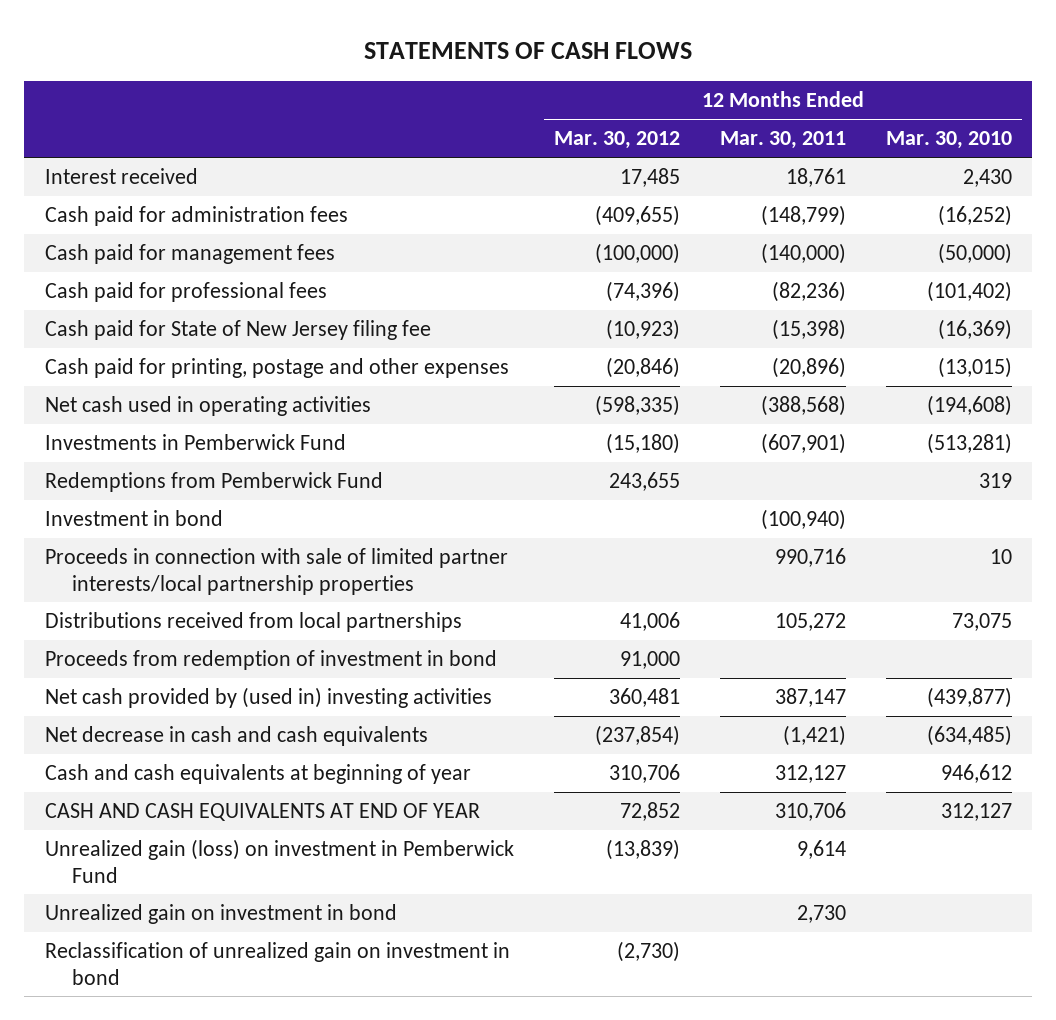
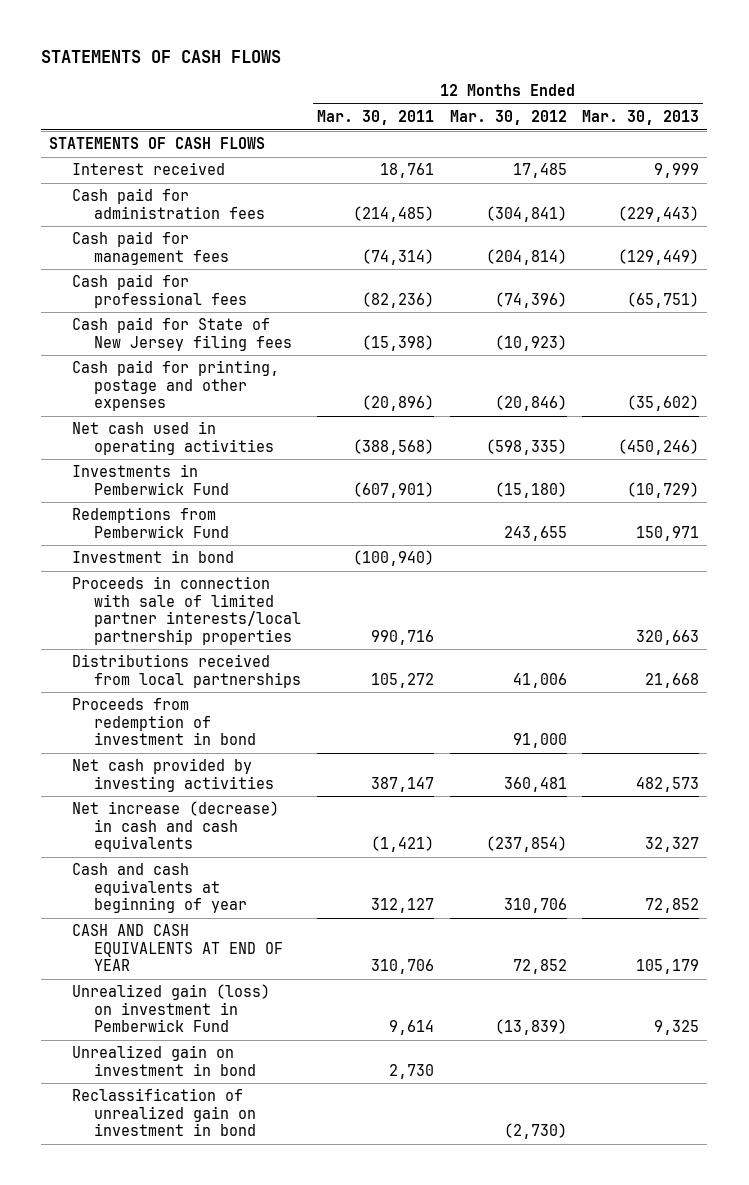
- | 12 Months Ended Mar. 30, 2012 | 12 Months Ended Mar. 30, 2011 | 12 Months Ended Mar. 30, 2010
+ | 12 Months Ended Mar. 30, 2011 | 12 Months Ended Mar. 30, 2012 | 12 Months Ended Mar. 30, 2013
+ STATEMENTS OF CASH FLOWS
- Cash paid for administration fees | (409,655) | (148,799) | (16,252)
- Cash paid for management fees | (100,000) | (140,000) | (50,000)
+ Cash paid for administration fees | (214,485) | (304,841) | (229,443)
+ Cash paid for management fees | (74,314) | (204,814) | (129,449)
- Cash paid for State of New Jersey filing fee | (10,923) | (15,398) | (16,369)
+ Cash paid for State of New Jersey filing fees | (15,398) | (10,923) |
- Net cash provided by (used in) investing activities | 360,481 | 387,147 | (439,877)
- Net decrease in cash and cash equivalents | (237,854) | (1,421) | (634,485)
+ Net cash provided by investing activities | 387,147 | 360,481 | 482,573
+ Net increase (decrease) in cash and cash equivalents | (1,421) | (237,854) | 32,327

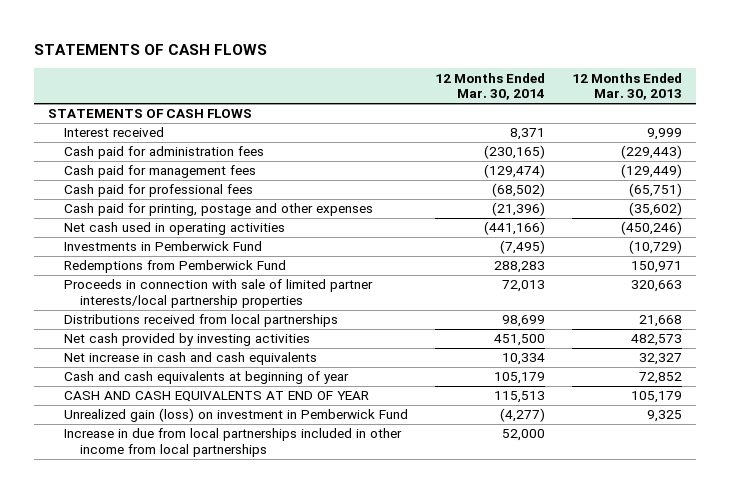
- | 12 Months Ended Mar. 30, 2011 | 12 Months Ended Mar. 30, 2012 | 12 Months Ended Mar. 30, 2013
+ | 12 Months Ended Mar. 30, 2014 | 12 Months Ended Mar. 30, 2013
- Cash paid for State of New Jersey filing fees | (15,398) | (10,923) |
- Investment in bond | (100,940) | |
- Proceeds from redemption of investment in bond | | 91,000 |
- Net increase (decrease) in cash and cash equivalents | (1,421) | (237,854) | 32,327
+ Net increase in cash and cash equivalents | 10,334 | 32,327
- Unrealized gain on investment in bond | 2,730 | |
- Reclassification of unrealized gain on investment in bond | | (2,730) |
+ Increase in due from local partnerships included in other income from local partnerships | 52,000 |

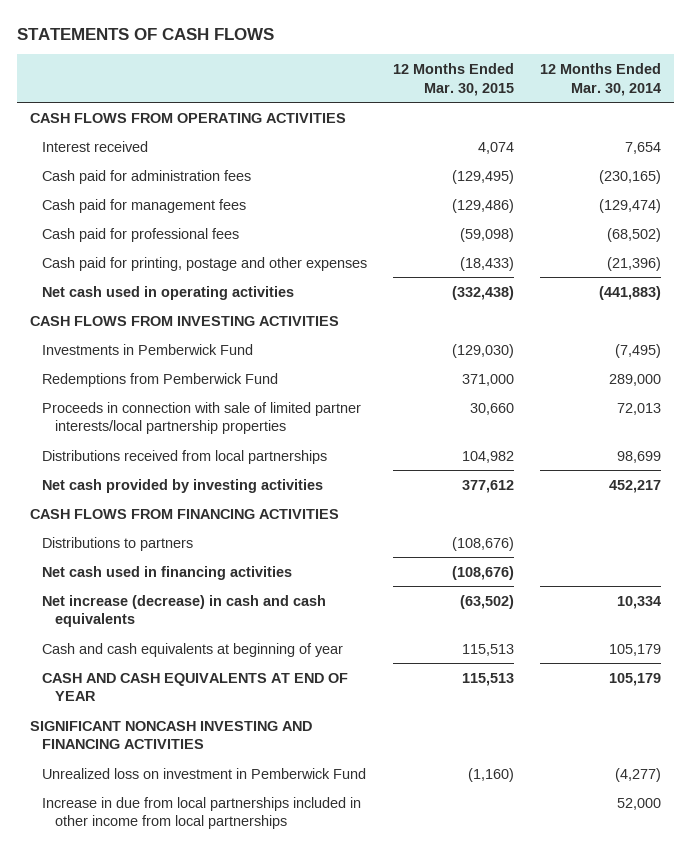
- | 12 Months Ended Mar. 30, 2014 | 12 Months Ended Mar. 30, 2013
+ | 12 Months Ended Mar. 30, 2015 | 12 Months Ended Mar. 30, 2014
- STATEMENTS OF CASH FLOWS
- Interest received | 8,371 | 9,999
+ CASH FLOWS FROM OPERATING ACTIVITIES
+ Interest received | 4,074 | 7,654
- Net cash used in operating activities | (441,166) | (450,246)
+ Net cash used in operating activities | (332,438) | (441,883)
+ CASH FLOWS FROM INVESTING ACTIVITIES
- Redemptions from Pemberwick Fund | 288,283 | 150,971
+ Redemptions from Pemberwick Fund | 371,000 | 289,000
- Net cash provided by investing activities | 451,500 | 482,573
- Net increase in cash and cash equivalents | 10,334 | 32,327
+ Net cash provided by investing activities | 377,612 | 452,217
+ CASH FLOWS FROM FINANCING ACTIVITIES
+ Distributions to partners | (108,676) |
+ Net cash used in financing activities | (108,676) |
+ Net increase (decrease) in cash and cash equivalents | (63,502) | 10,334
- CASH AND CASH EQUIVALENTS AT END OF YEAR | 115,513 | 105,179
- Unrealized gain (loss) on investment in Pemberwick Fund | (4,277) | 9,325
+ CASH AND CASH EQUIVALENTS AT END OF YEAR | 115,513 | 105,179
+ SIGNIFICANT NONCASH INVESTING AND FINANCING ACTIVITIES
+ Unrealized loss on investment in Pemberwick Fund | (1,160) | (4,277)

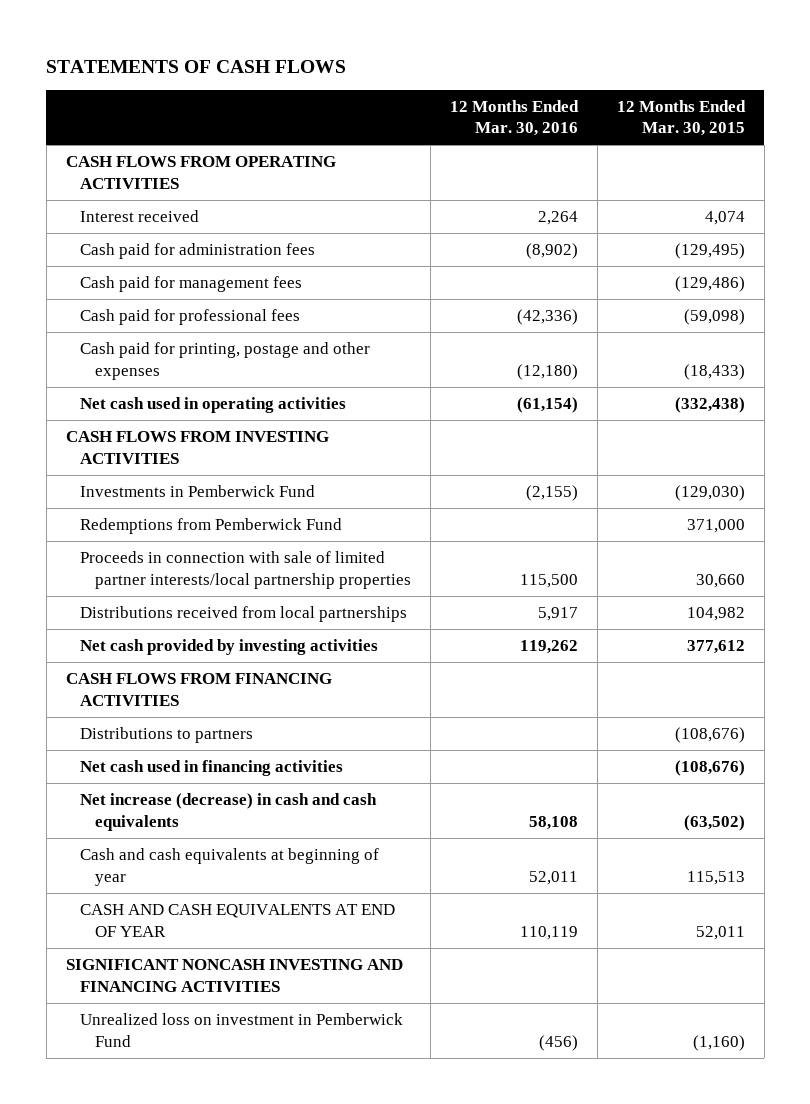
- | 12 Months Ended Mar. 30, 2015 | 12 Months Ended Mar. 30, 2014
+ | 12 Months Ended Mar. 30, 2016 | 12 Months Ended Mar. 30, 2015
- CASH AND CASH EQUIVALENTS AT END OF YEAR | 115,513 | 105,179
+ CASH AND CASH EQUIVALENTS AT END OF YEAR | 110,119 | 52,011
- Increase in due from local partnerships included in other income from local partnerships | | 52,000

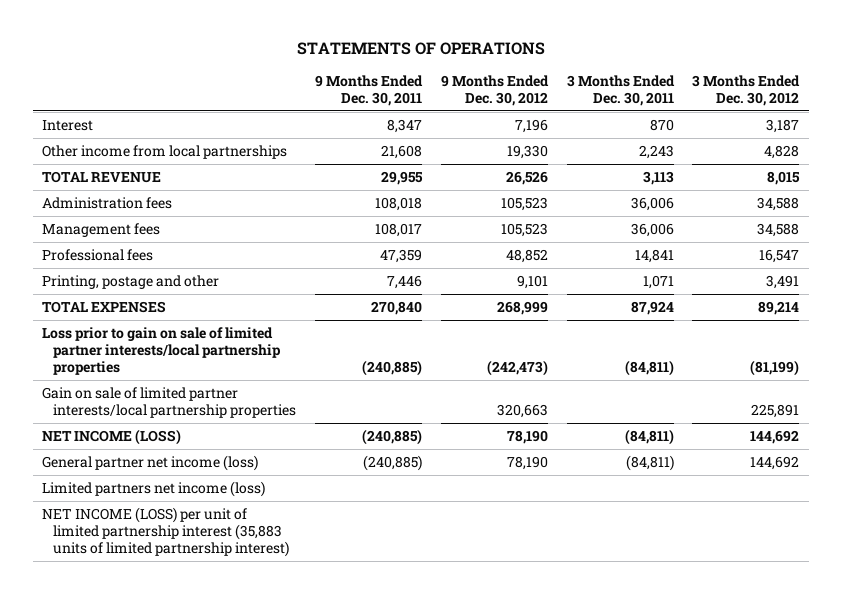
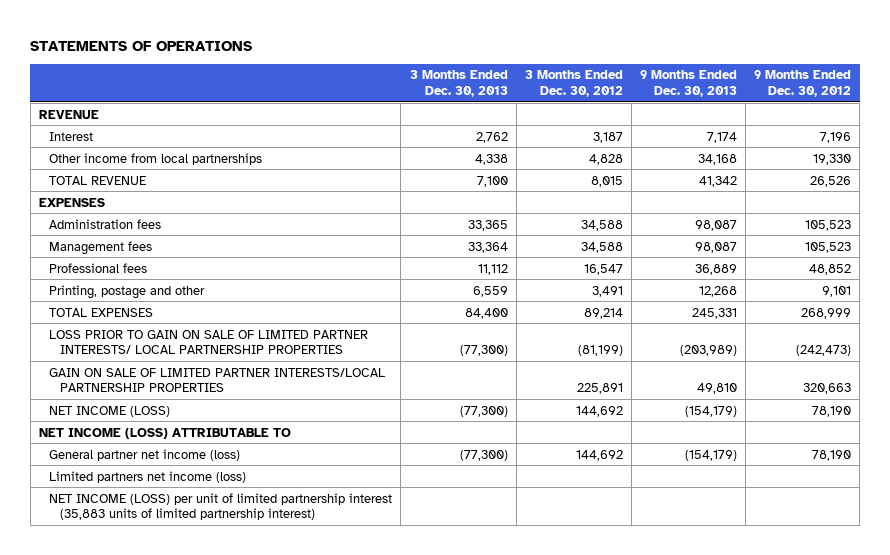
- | 9 Months Ended Dec. 30, 2011 | 9 Months Ended Dec. 30, 2012 | 3 Months Ended Dec. 30, 2011 | 3 Months Ended Dec. 30, 2012
+ | 3 Months Ended Dec. 30, 2013 | 3 Months Ended Dec. 30, 2012 | 9 Months Ended Dec. 30, 2013 | 9 Months Ended Dec. 30, 2012
+ REVENUE
+ EXPENSES
- Loss prior to gain on sale of limited partner interests/local partnership properties | (240,885) | (242,473) | (84,811) | (81,199)
- Gain on sale of limited partner interests/local partnership properties | | 320,663 | | 225,891
+ LOSS PRIOR TO GAIN ON SALE OF LIMITED PARTNER INTERESTS/ LOCAL PARTNERSHIP PROPERTIES | (77,300) | (81,199) | (203,989) | (242,473)
+ GAIN ON SALE OF LIMITED PARTNER INTERESTS/LOCAL PARTNERSHIP PROPERTIES | | 225,891 | 49,810 | 320,663
+ NET INCOME (LOSS) ATTRIBUTABLE TO

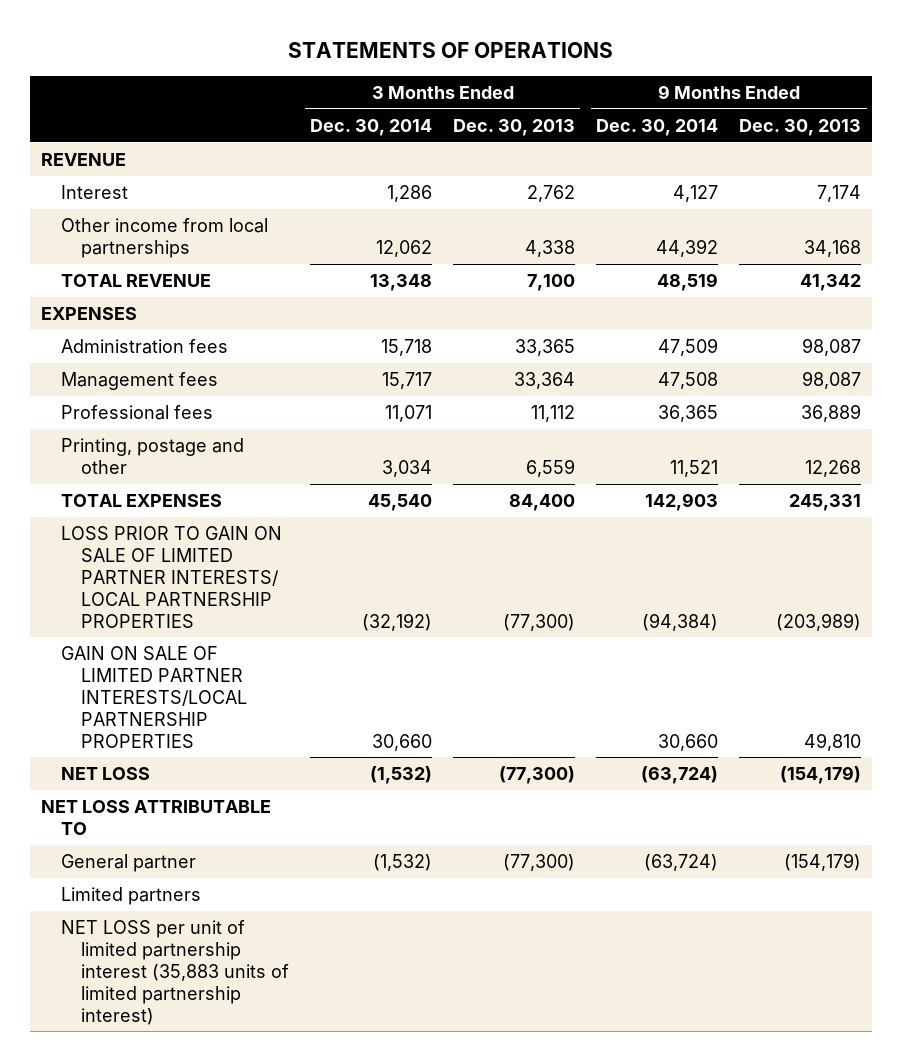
- | 3 Months Ended Dec. 30, 2013 | 3 Months Ended Dec. 30, 2012 | 9 Months Ended Dec. 30, 2013 | 9 Months Ended Dec. 30, 2012
+ | 3 Months Ended Dec. 30, 2014 | 3 Months Ended Dec. 30, 2013 | 9 Months Ended Dec. 30, 2014 | 9 Months Ended Dec. 30, 2013
- NET INCOME (LOSS) | (77,300) | 144,692 | (154,179) | 78,190
- NET INCOME (LOSS) ATTRIBUTABLE TO
- General partner net income (loss) | (77,300) | 144,692 | (154,179) | 78,190
- Limited partners net income (loss)
- NET INCOME (LOSS) per unit of limited partnership interest (35,883 units of limited partnership interest)
+ NET LOSS | (1,532) | (77,300) | (63,724) | (154,179)
+ NET LOSS ATTRIBUTABLE TO
+ General partner | (1,532) | (77,300) | (63,724) | (154,179)
+ Limited partners
+ NET LOSS per unit of limited partnership interest (35,883 units of limited partnership interest)

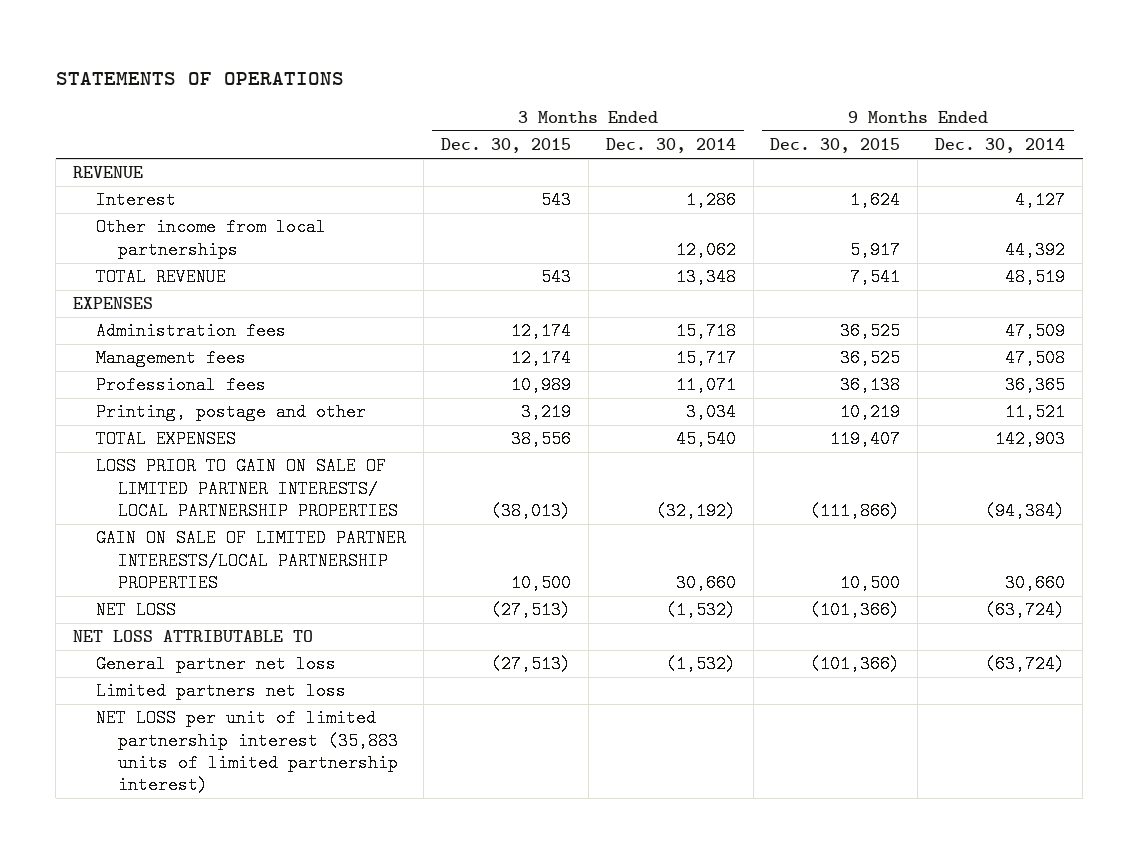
- | 3 Months Ended Dec. 30, 2014 | 3 Months Ended Dec. 30, 2013 | 9 Months Ended Dec. 30, 2014 | 9 Months Ended Dec. 30, 2013
+ | 3 Months Ended Dec. 30, 2015 | 3 Months Ended Dec. 30, 2014 | 9 Months Ended Dec. 30, 2015 | 9 Months Ended Dec. 30, 2014
- General partner | (1,532) | (77,300) | (63,724) | (154,179)
- Limited partners
+ General partner net loss | (27,513) | (1,532) | (101,366) | (63,724)
+ Limited partners net loss

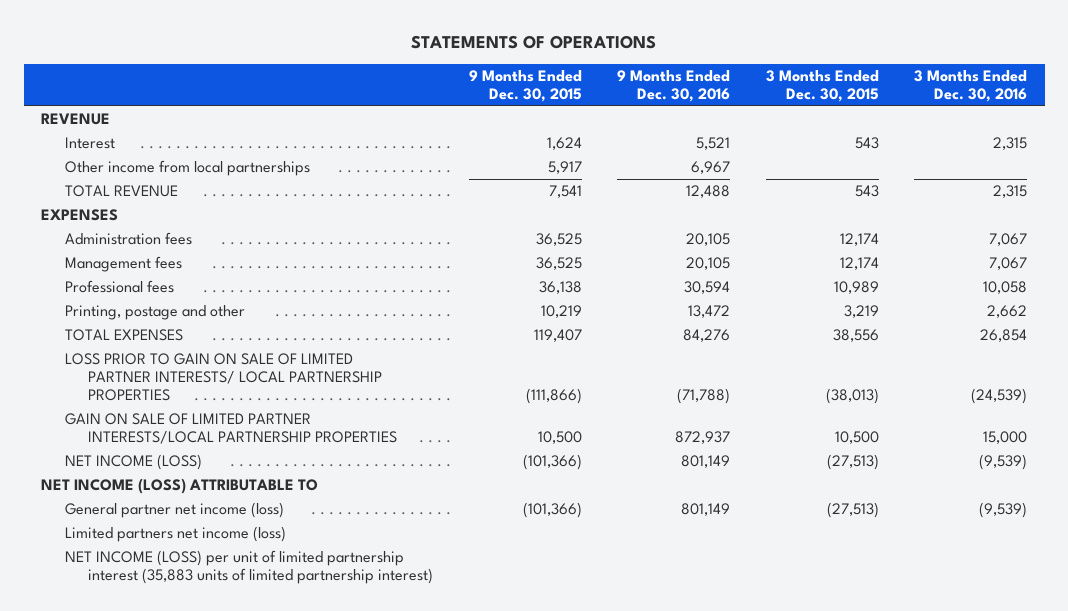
- | 3 Months Ended Dec. 30, 2015 | 3 Months Ended Dec. 30, 2014 | 9 Months Ended Dec. 30, 2015 | 9 Months Ended Dec. 30, 2014
+ | 9 Months Ended Dec. 30, 2015 | 9 Months Ended Dec. 30, 2016 | 3 Months Ended Dec. 30, 2015 | 3 Months Ended Dec. 30, 2016
- NET LOSS | (27,513) | (1,532) | (101,366) | (63,724)
- NET LOSS ATTRIBUTABLE TO
- General partner net loss | (27,513) | (1,532) | (101,366) | (63,724)
- Limited partners net loss
- NET LOSS per unit of limited partnership interest (35,883 units of limited partnership interest)
+ NET INCOME (LOSS) | (101,366) | 801,149 | (27,513) | (9,539)
+ NET INCOME (LOSS) ATTRIBUTABLE TO
+ General partner net income (loss) | (101,366) | 801,149 | (27,513) | (9,539)
+ Limited partners net income (loss)
+ NET INCOME (LOSS) per unit of limited partnership interest (35,883 units of limited partnership interest)

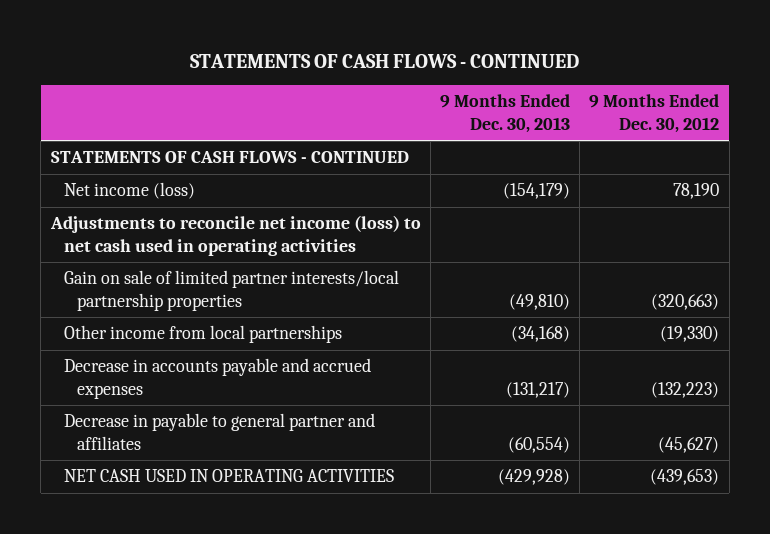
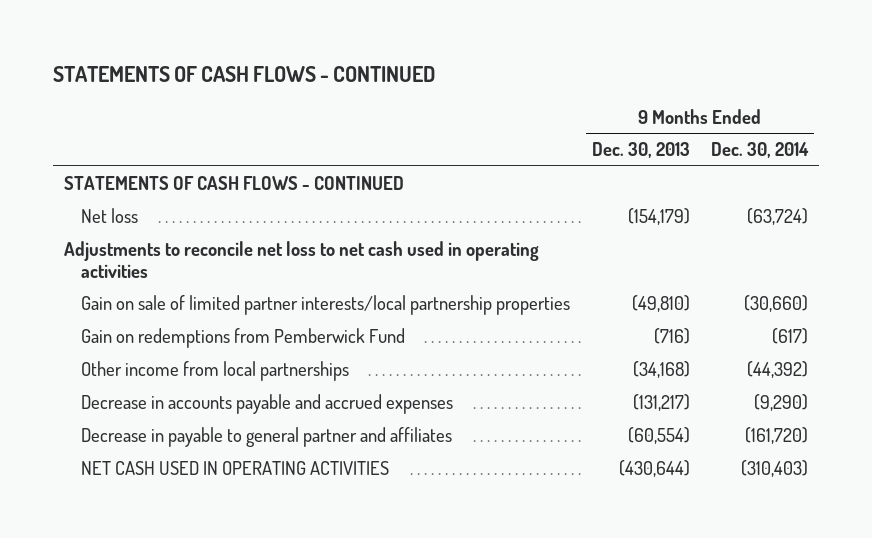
- | 9 Months Ended Dec. 30, 2013 | 9 Months Ended Dec. 30, 2012
+ | 9 Months Ended Dec. 30, 2013 | 9 Months Ended Dec. 30, 2014
- Net income (loss) | (154,179) | 78,190
- Adjustments to reconcile net income (loss) to net cash used in operating activities
+ Net loss | (154,179) | (63,724)
+ Adjustments to reconcile net loss to net cash used in operating activities
+ Gain on redemptions from Pemberwick Fund | (716) | (617)
- NET CASH USED IN OPERATING ACTIVITIES | (429,928) | (439,653)
+ NET CASH USED IN OPERATING ACTIVITIES | (430,644) | (310,403)

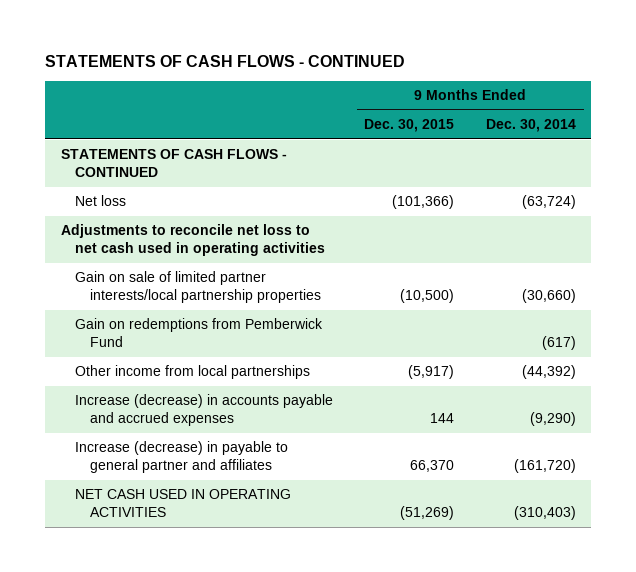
- | 9 Months Ended Dec. 30, 2013 | 9 Months Ended Dec. 30, 2014
+ | 9 Months Ended Dec. 30, 2015 | 9 Months Ended Dec. 30, 2014
- Decrease in accounts payable and accrued expenses | (131,217) | (9,290)
- Decrease in payable to general partner and affiliates | (60,554) | (161,720)
+ Increase (decrease) in accounts payable and accrued expenses | 144 | (9,290)
+ Increase (decrease) in payable to general partner and affiliates | 66,370 | (161,720)

